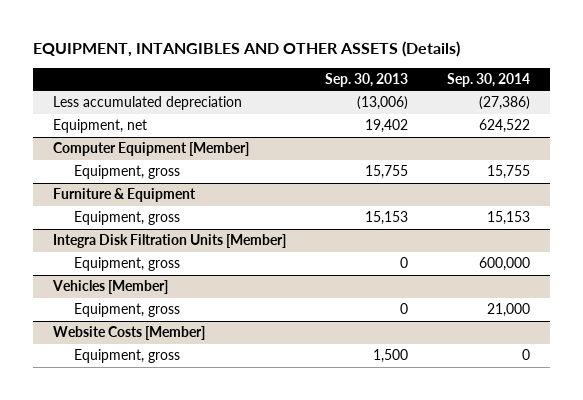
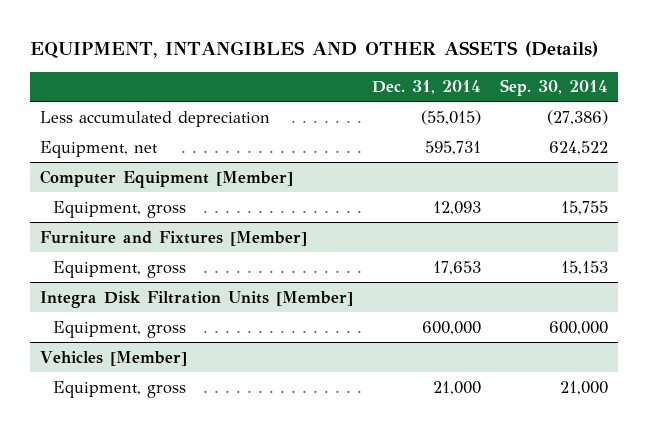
- | Sep. 30, 2013 | Sep. 30, 2014
+ | Dec. 31, 2014 | Sep. 30, 2014
- Furniture & Equipment
+ Furniture and Fixtures [Member]
- Website Costs [Member]
- Equipment, gross | 1,500 | 0

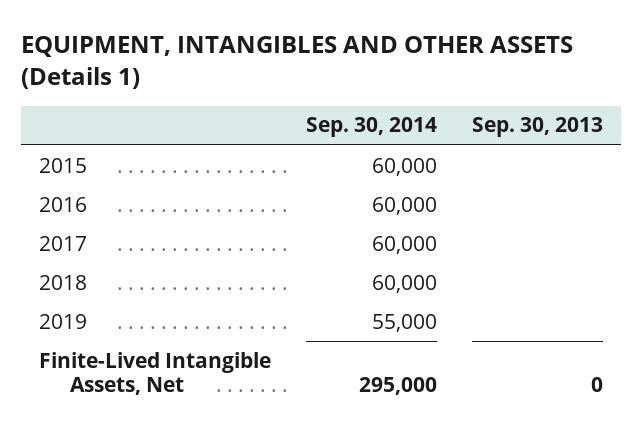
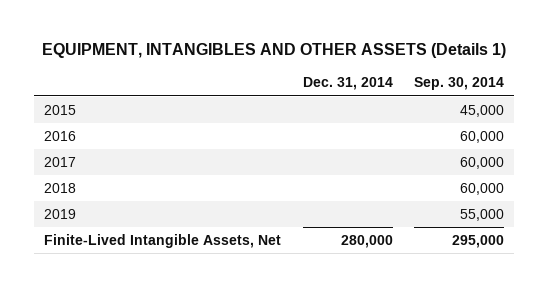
- | Sep. 30, 2014 | Sep. 30, 2013
+ | Dec. 31, 2014 | Sep. 30, 2014
- 2015 | 60,000 |
+ 2015 | | 45,000

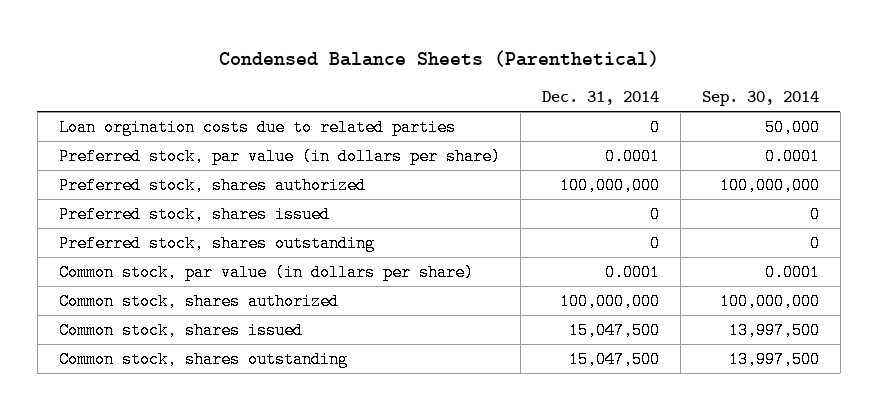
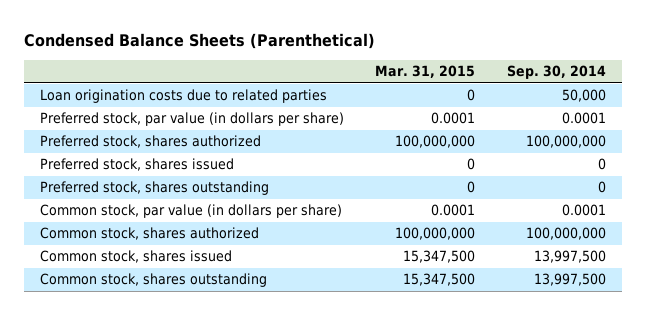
- | Dec. 31, 2014 | Sep. 30, 2014
+ | Mar. 31, 2015 | Sep. 30, 2014
- Loan orgination costs due to related parties | 0 | 50,000
+ Loan origination costs due to related parties | 0 | 50,000

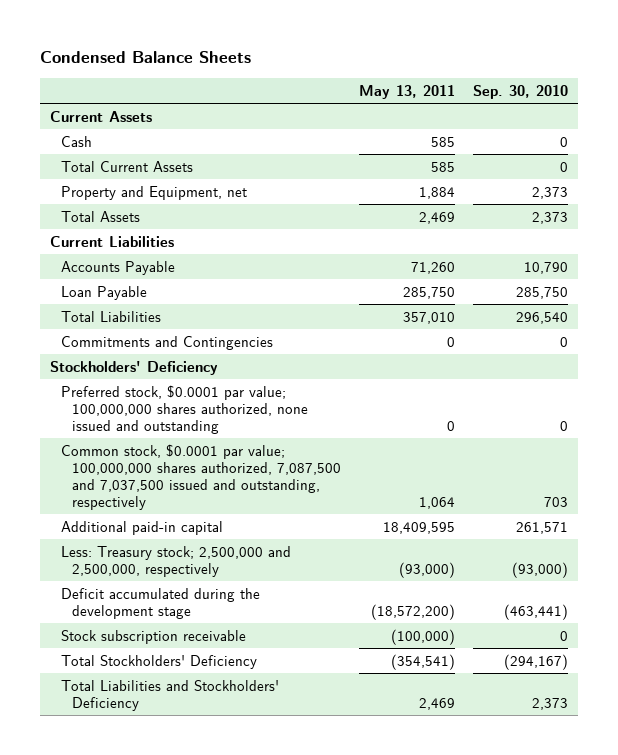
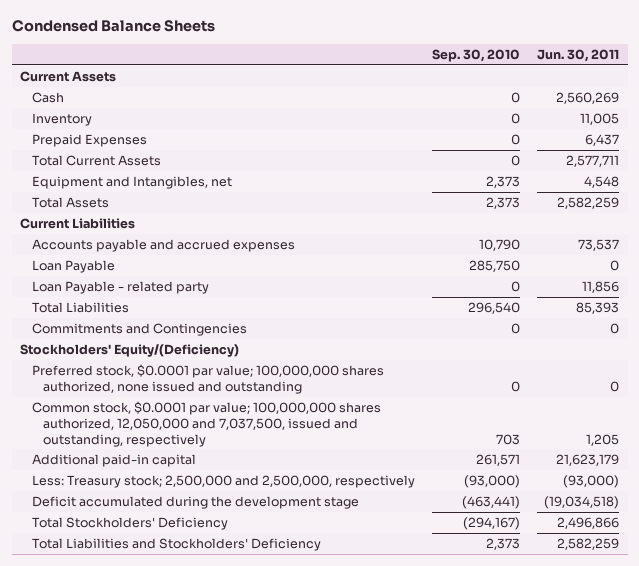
- | May 13, 2011 | Sep. 30, 2010
+ | Sep. 30, 2010 | Jun. 30, 2011
+ Inventory | 0 | 11,005
+ Prepaid Expenses | 0 | 6,437
- Property and Equipment, net | 1,884 | 2,373
+ Equipment and Intangibles, net | 2,373 | 4,548
- Accounts Payable | 71,260 | 10,790
+ Accounts payable and accrued expenses | 10,790 | 73,537
+ Loan Payable - related party | 0 | 11,856
- Stockholders' Deficiency
+ Stockholders' Equity/(Deficiency)
- Common stock, $0.0001 par value; 100,000,000 shares authorized, 7,087,500 and 7,037,500 issued and outstanding, respectively | 1,064 | 703
+ Common stock, $0.0001 par value; 100,000,000 shares authorized, 12,050,000 and 7,037,500, issued and outstanding, respectively | 703 | 1,205
- Stock subscription receivable | (100,000) | 0

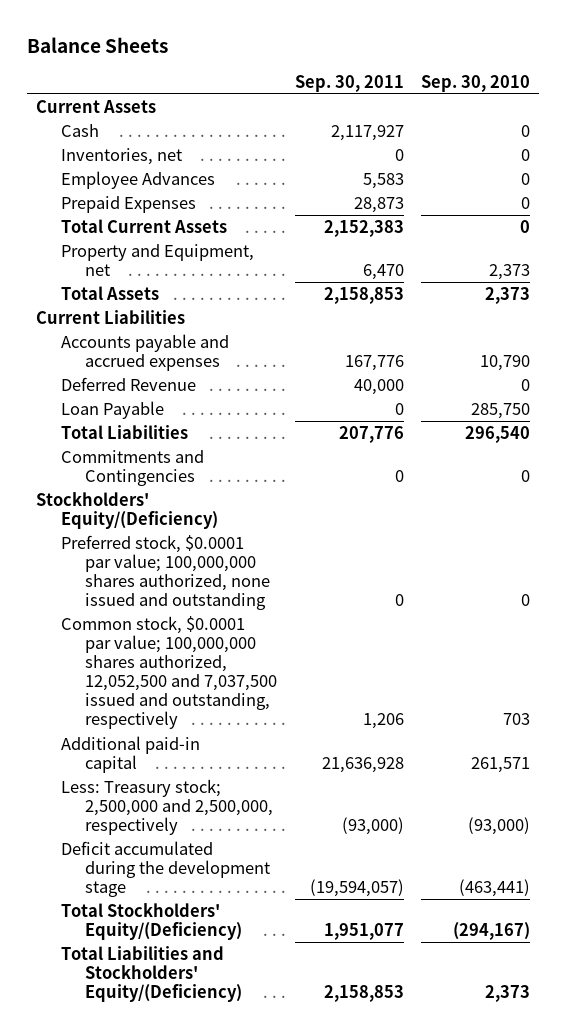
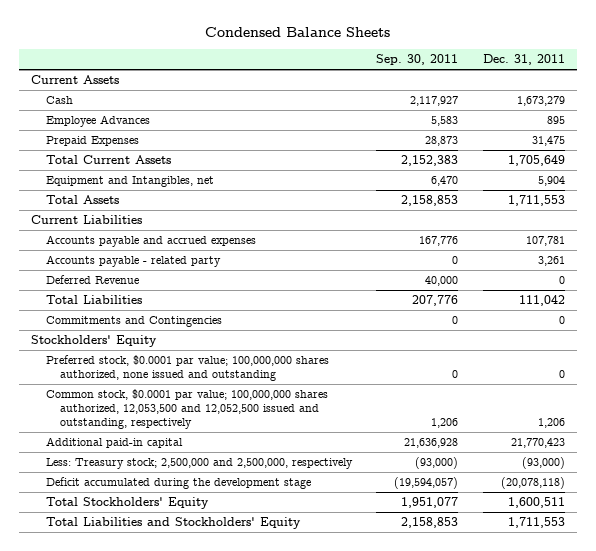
- Balance Sheets
+ Condensed Balance Sheets
- | Sep. 30, 2011 | Sep. 30, 2010
+ | Sep. 30, 2011 | Dec. 31, 2011
- Inventories, net | 0 | 0
- Property and Equipment, net | 6,470 | 2,373
+ Equipment and Intangibles, net | 6,470 | 5,904
+ Accounts payable - related party | 0 | 3,261
- Loan Payable | 0 | 285,750
- Stockholders' Equity/(Deficiency)
+ Stockholders' Equity
- Common stock, $0.0001 par value; 100,000,000 shares authorized, 12,052,500 and 7,037,500 issued and outstanding, respectively | 1,206 | 703
+ Common stock, $0.0001 par value; 100,000,000 shares authorized, 12,053,500 and 12,052,500 issued and outstanding, respectively | 1,206 | 1,206
- Total Stockholders' Equity/(Deficiency) | 1,951,077 | (294,167)
- Total Liabilities and Stockholders' Equity/(Deficiency) | 2,158,853 | 2,373
+ Total Stockholders' Equity | 1,951,077 | 1,600,511
+ Total Liabilities and Stockholders' Equity | 2,158,853 | 1,711,553

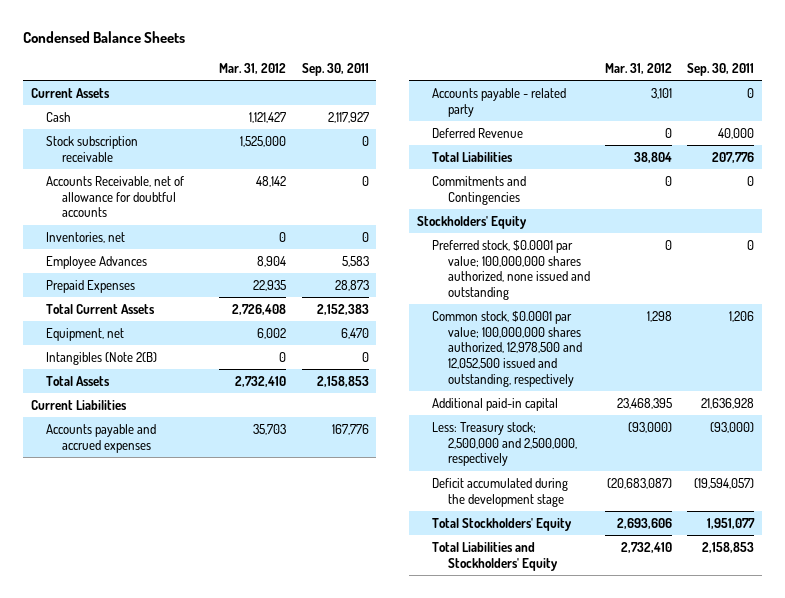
- | Sep. 30, 2011 | Dec. 31, 2011
+ | Mar. 31, 2012 | Sep. 30, 2011
+ Stock subscription receivable | 1,525,000 | 0
+ Accounts Receivable, net of allowance for doubtful accounts | 48,142 | 0
+ Inventories, net | 0 | 0
- Equipment and Intangibles, net | 6,470 | 5,904
+ Equipment, net | 6,002 | 6,470
+ Intangibles (Note 2(B) | 0 | 0
- Common stock, $0.0001 par value; 100,000,000 shares authorized, 12,053,500 and 12,052,500 issued and outstanding, respectively | 1,206 | 1,206
+ Common stock, $0.0001 par value; 100,000,000 shares authorized, 12,978,500 and 12,052,500 issued and outstanding, respectively | 1,298 | 1,206

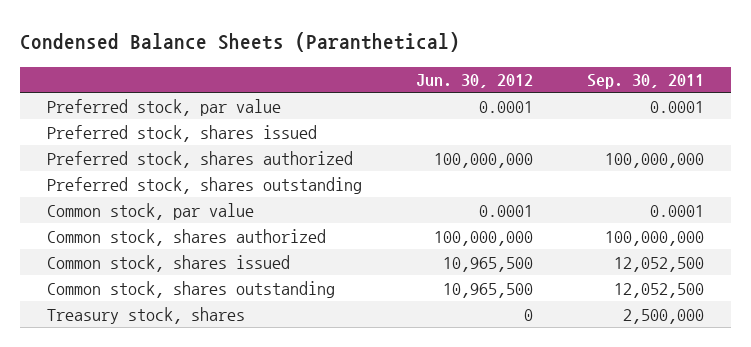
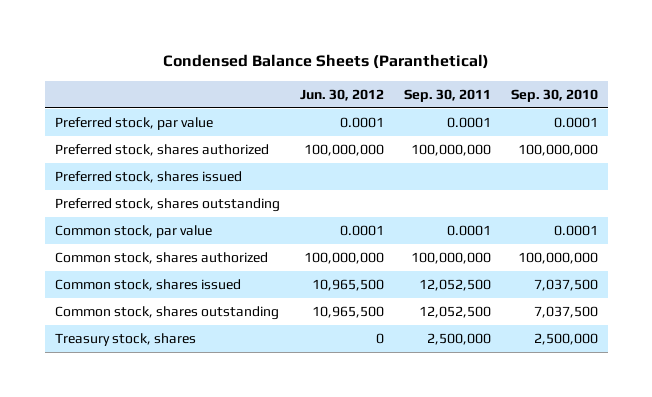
- | Jun. 30, 2012 | Sep. 30, 2011
+ | Jun. 30, 2012 | Sep. 30, 2011 | Sep. 30, 2010
moved down: Preferred stock, shares issued

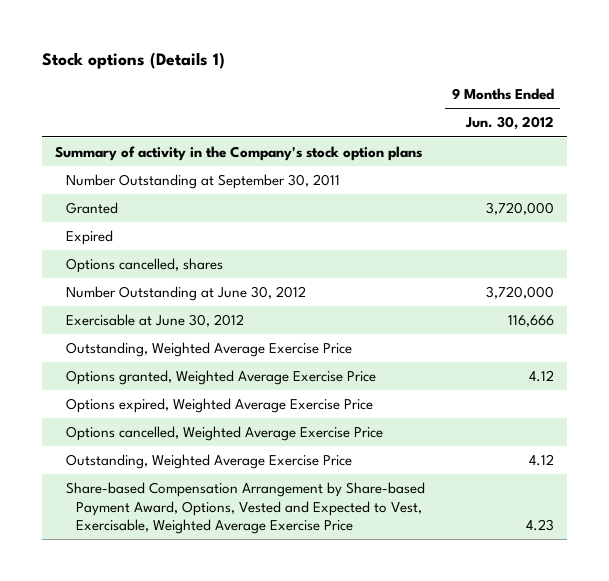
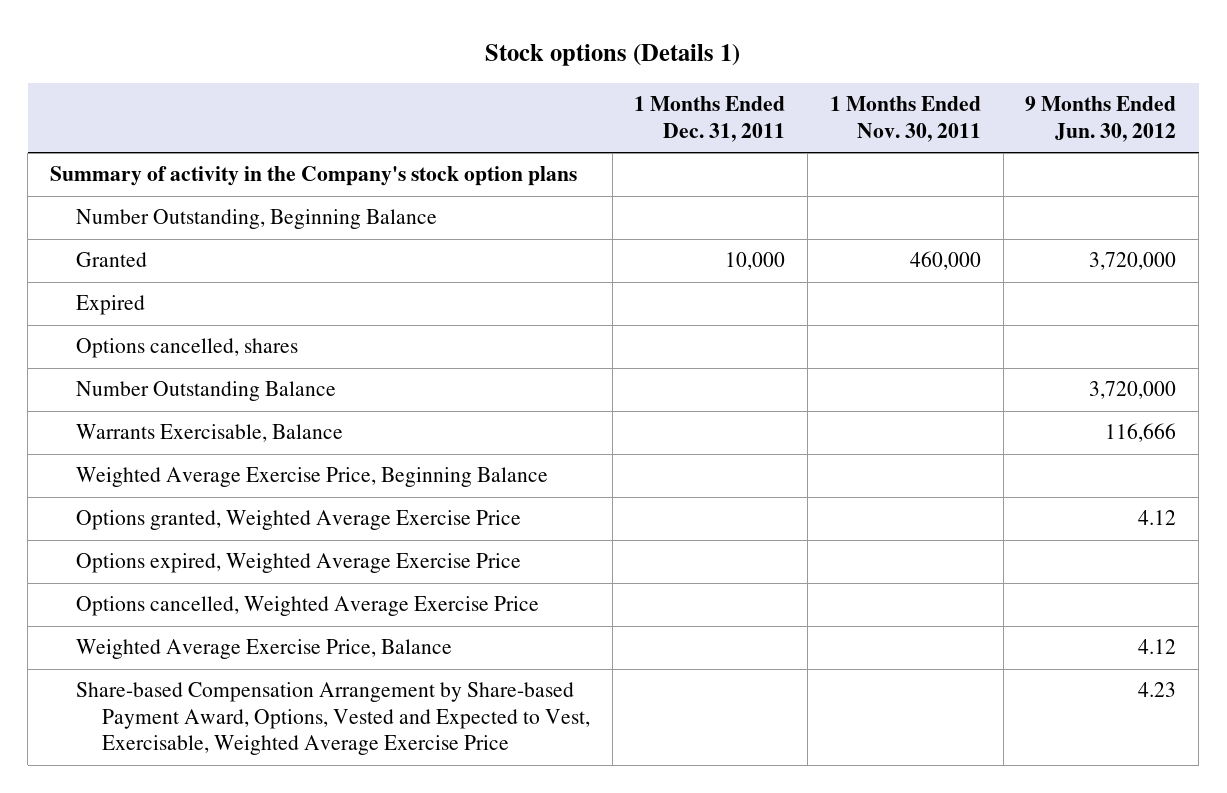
- | 9 Months Ended Jun. 30, 2012
+ | 1 Months Ended Dec. 31, 2011 | 1 Months Ended Nov. 30, 2011 | 9 Months Ended Jun. 30, 2012
- Number Outstanding at September 30, 2011
+ Number Outstanding, Beginning Balance
- Number Outstanding at June 30, 2012 | 3,720,000
- Exercisable at June 30, 2012 | 116,666
- Outstanding, Weighted Average Exercise Price
+ Number Outstanding Balance | | | 3,720,000
+ Warrants Exercisable, Balance | | | 116,666
+ Weighted Average Exercise Price, Beginning Balance
- Outstanding, Weighted Average Exercise Price | 4.12
+ Weighted Average Exercise Price, Balance | | | 4.12

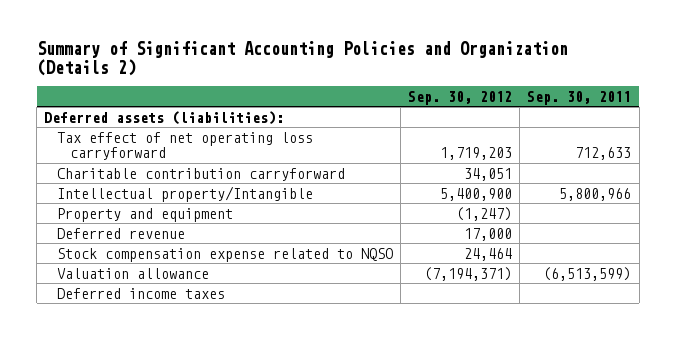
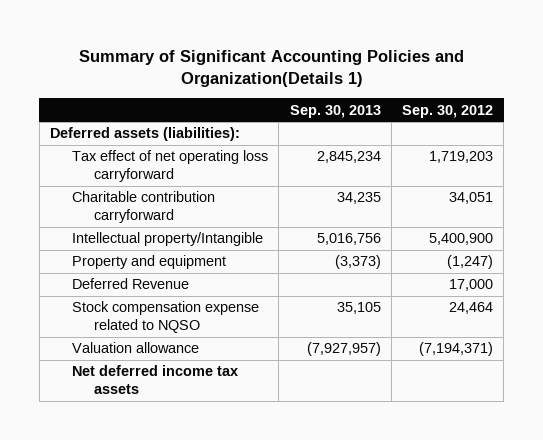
- Summary of Significant Accounting Policies and Organization (Details 2)
+ Summary of Significant Accounting Policies and Organization(Details 1)
- | Sep. 30, 2012 | Sep. 30, 2011
+ | Sep. 30, 2013 | Sep. 30, 2012
- Deferred revenue | 17,000 |
+ Deferred Revenue | | 17,000
- Deferred income taxes
+ Net deferred income tax assets

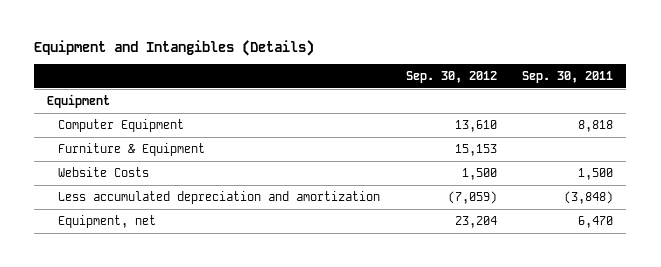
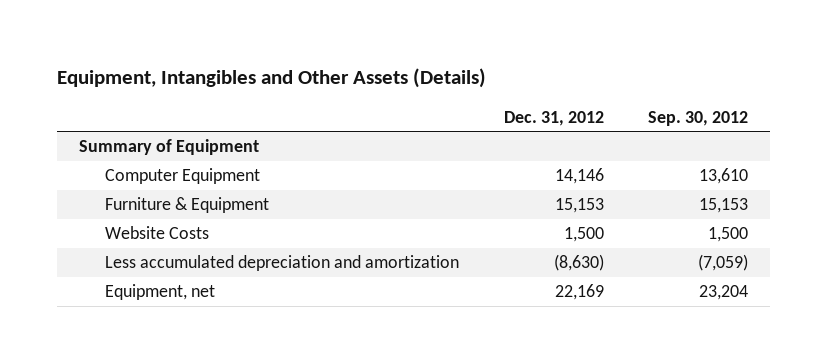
- Equipment and Intangibles (Details)
+ Equipment, Intangibles and Other Assets (Details)
- | Sep. 30, 2012 | Sep. 30, 2011
+ | Dec. 31, 2012 | Sep. 30, 2012
- Equipment
+ Summary of Equipment

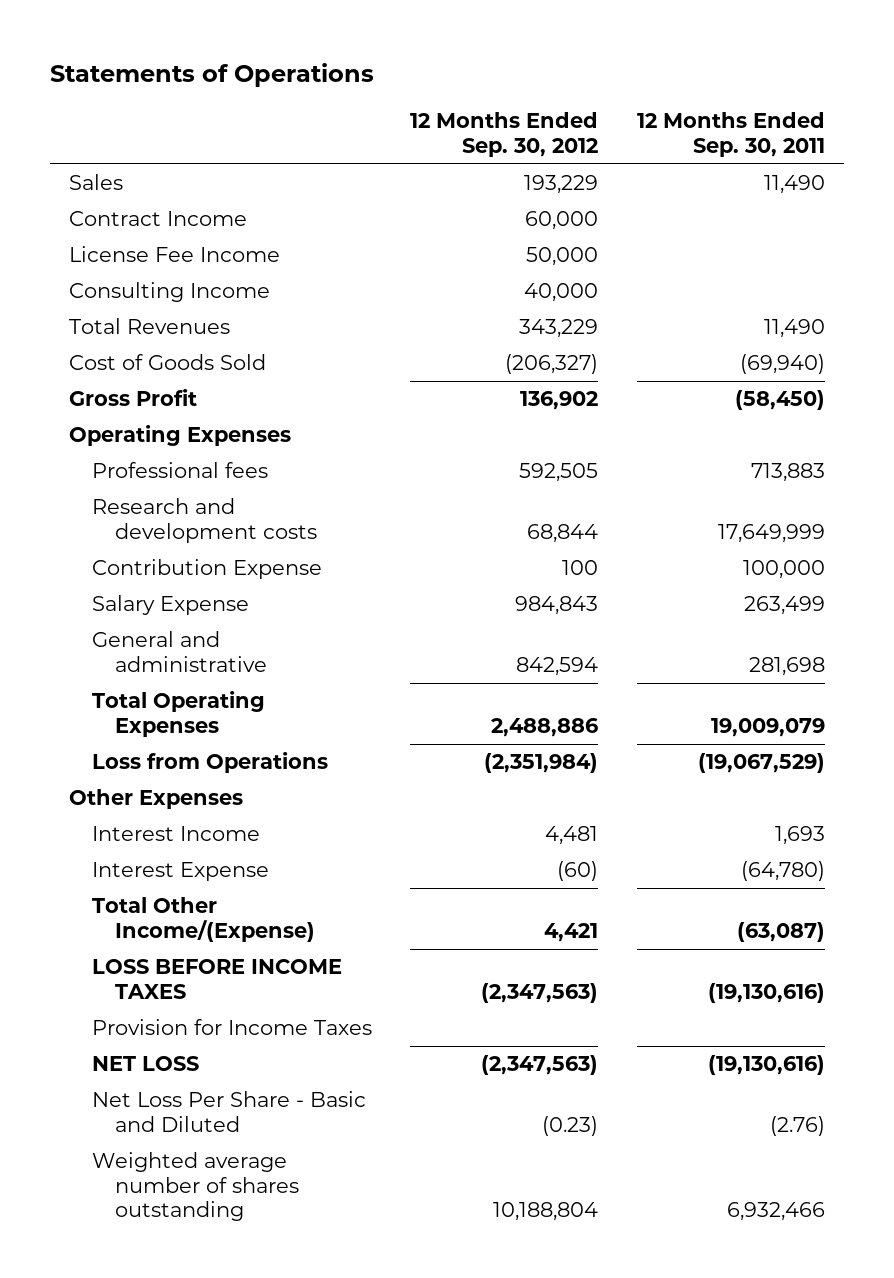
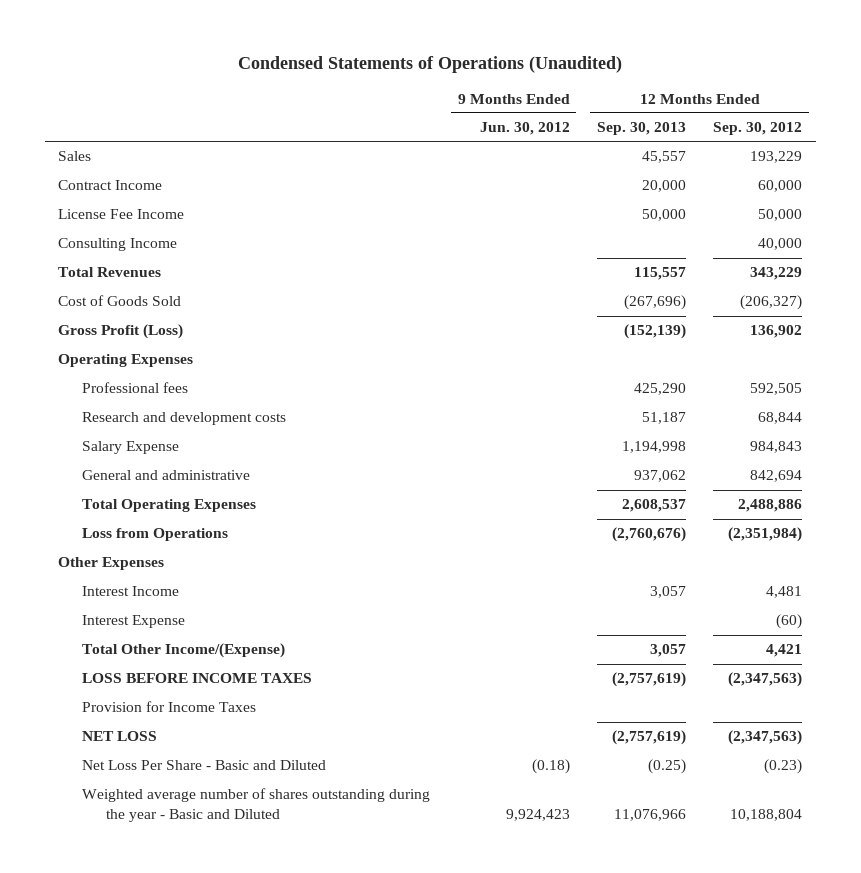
- Statements of Operations
+ Condensed Statements of Operations (Unaudited)
- | 12 Months Ended Sep. 30, 2012 | 12 Months Ended Sep. 30, 2011
+ | 9 Months Ended Jun. 30, 2012 | 12 Months Ended Sep. 30, 2013 | 12 Months Ended Sep. 30, 2012
- Gross Profit | 136,902 | (58,450)
+ Gross Profit (Loss) | | (152,139) | 136,902
- Contribution Expense | 100 | 100,000
- General and administrative | 842,594 | 281,698
+ General and administrative | | 937,062 | 842,694
- Weighted average number of shares outstanding | 10,188,804 | 6,932,466
+ Weighted average number of shares outstanding during the year - Basic and Diluted | 9,924,423 | 11,076,966 | 10,188,804

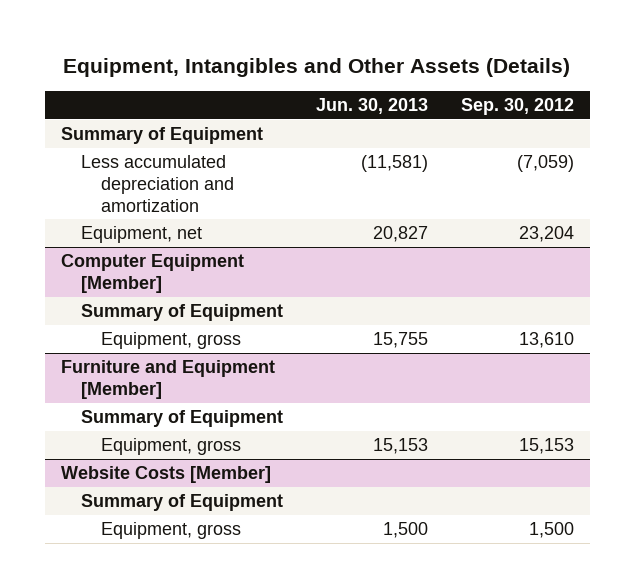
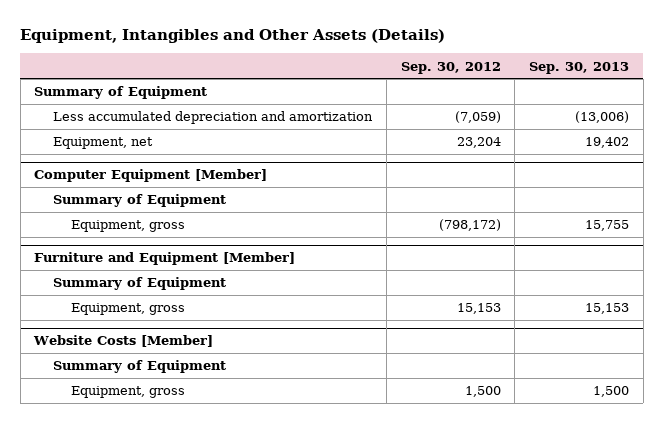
- | Jun. 30, 2013 | Sep. 30, 2012
+ | Sep. 30, 2012 | Sep. 30, 2013
@ Computer Equipment [Member]
- Equipment, gross | 15,755 | 13,610
+ Equipment, gross | (798,172) | 15,755

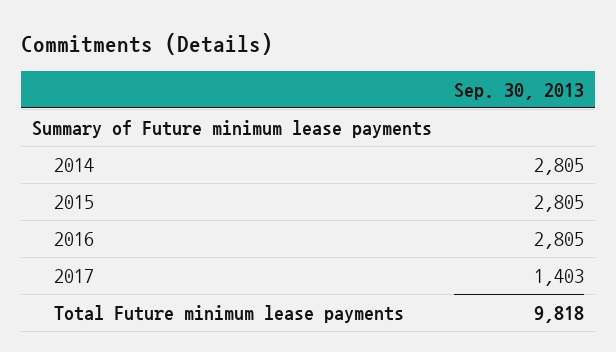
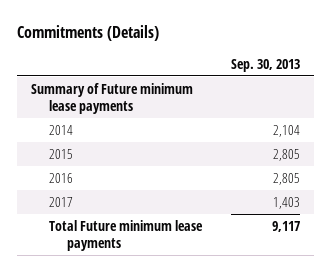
- 2014 | 2,805
+ 2014 | 2,104
- Total Future minimum lease payments | 9,818
+ Total Future minimum lease payments | 9,117

